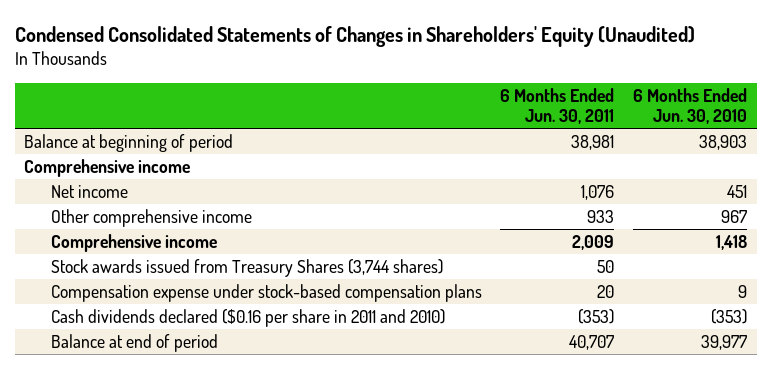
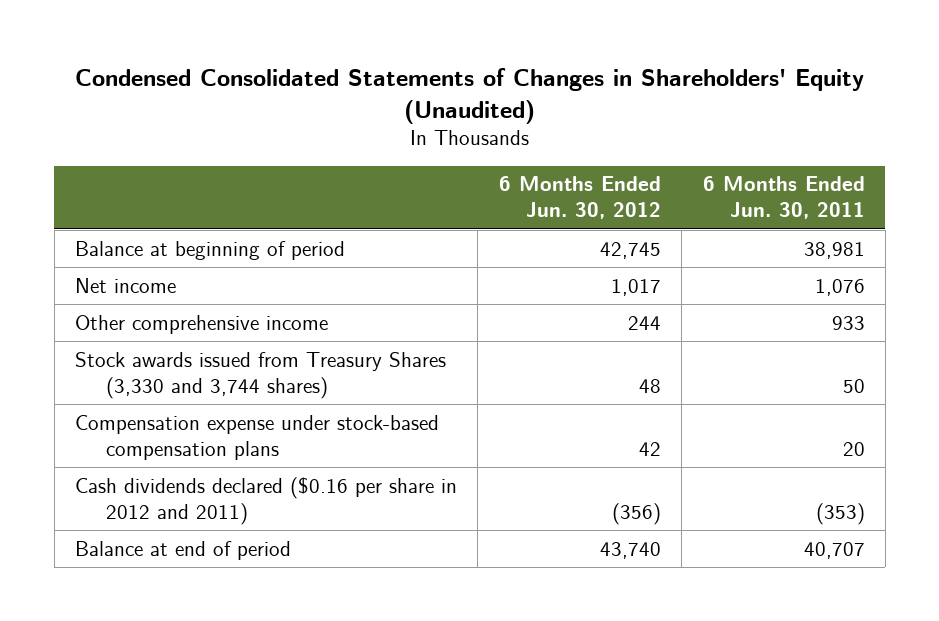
- | 6 Months Ended Jun. 30, 2011 | 6 Months Ended Jun. 30, 2010
+ | 6 Months Ended Jun. 30, 2012 | 6 Months Ended Jun. 30, 2011
- Comprehensive income
- Comprehensive income | 2,009 | 1,418
- Stock awards issued from Treasury Shares (3,744 shares) | 50 |
+ Stock awards issued from Treasury Shares (3,330 and 3,744 shares) | 48 | 50
- Cash dividends declared ($0.16 per share in 2011 and 2010) | (353) | (353)
+ Cash dividends declared ($0.16 per share in 2012 and 2011) | (356) | (353)

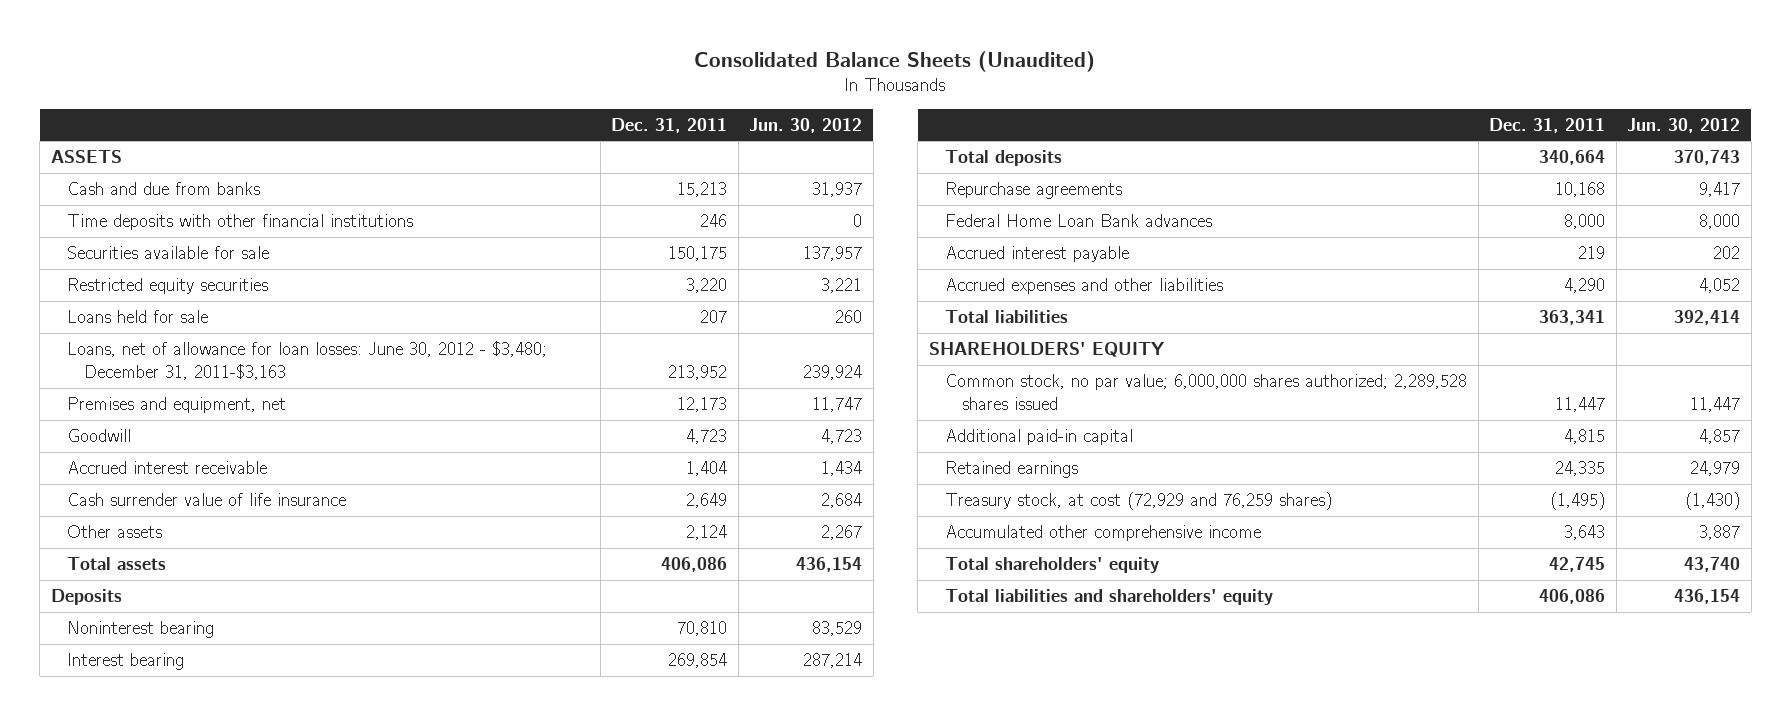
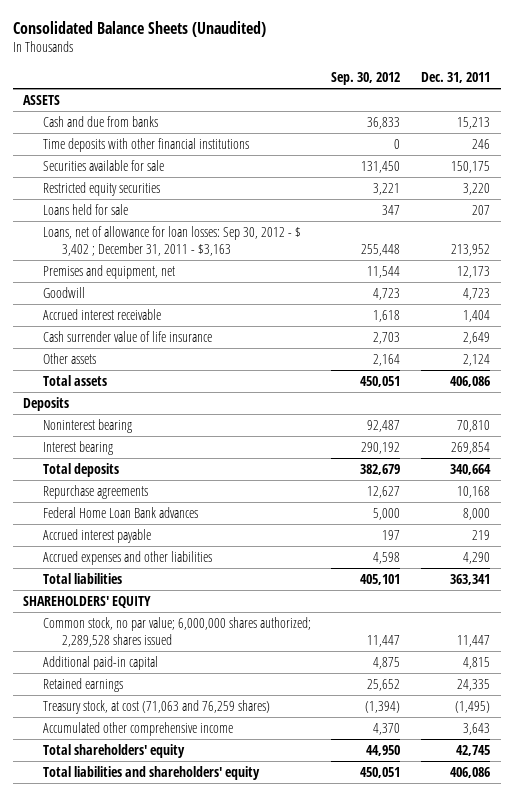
- | Dec. 31, 2011 | Jun. 30, 2012
+ | Sep. 30, 2012 | Dec. 31, 2011
- Loans, net of allowance for loan losses: June 30, 2012 - $3,480; December 31, 2011-$3,163 | 213,952 | 239,924
+ Loans, net of allowance for loan losses: Sep 30, 2012 - $ 3,402 ; December 31, 2011 - $3,163 | 255,448 | 213,952
- Treasury stock, at cost (72,929 and 76,259 shares) | (1,495) | (1,430)
+ Treasury stock, at cost (71,063 and 76,259 shares) | (1,394) | (1,495)

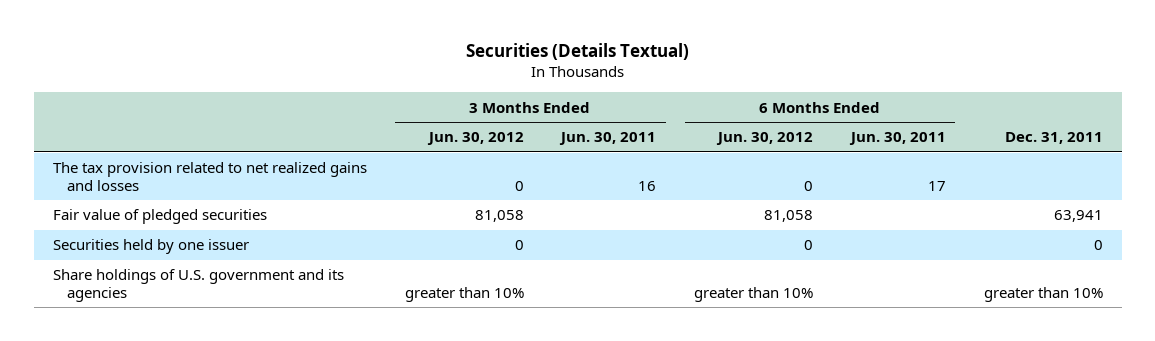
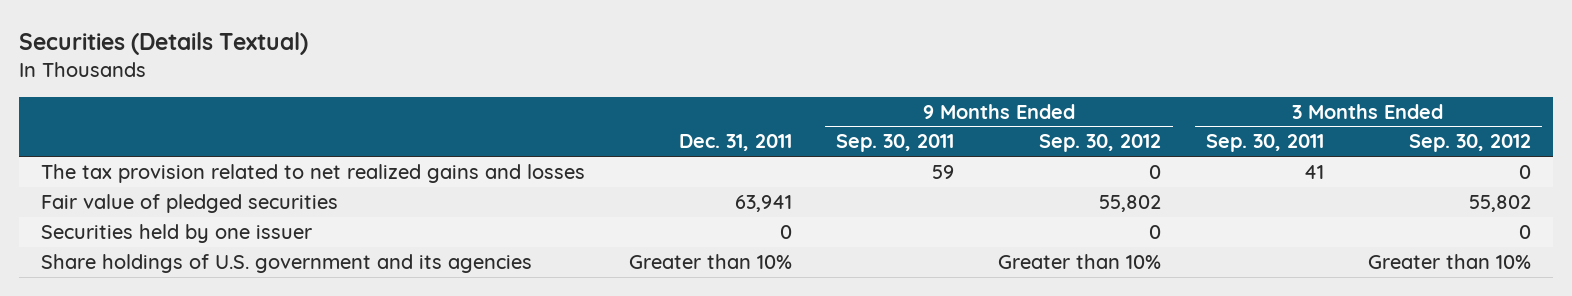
- | 3 Months Ended Jun. 30, 2012 | 3 Months Ended Jun. 30, 2011 | 6 Months Ended Jun. 30, 2012 | 6 Months Ended Jun. 30, 2011 | Dec. 31, 2011
+ | Dec. 31, 2011 | 9 Months Ended Sep. 30, 2011 | 9 Months Ended Sep. 30, 2012 | 3 Months Ended Sep. 30, 2011 | 3 Months Ended Sep. 30, 2012
- Share holdings of U.S. government and its agencies | greater than 10% | | greater than 10% | | greater than 10%
+ Share holdings of U.S. government and its agencies | Greater than 10% | | Greater than 10% | | Greater than 10%

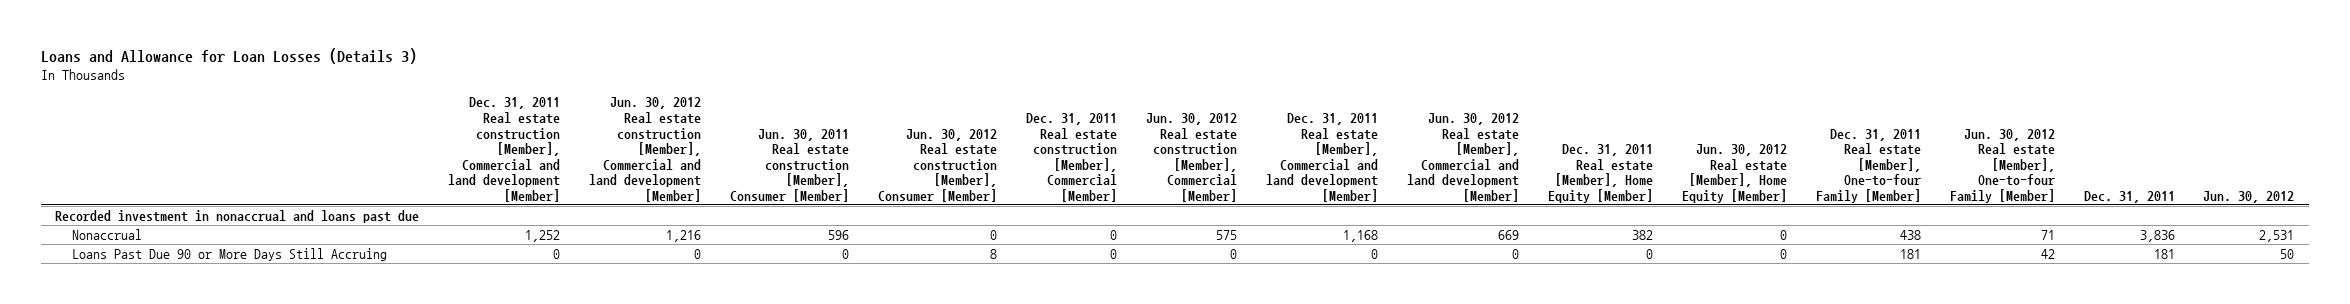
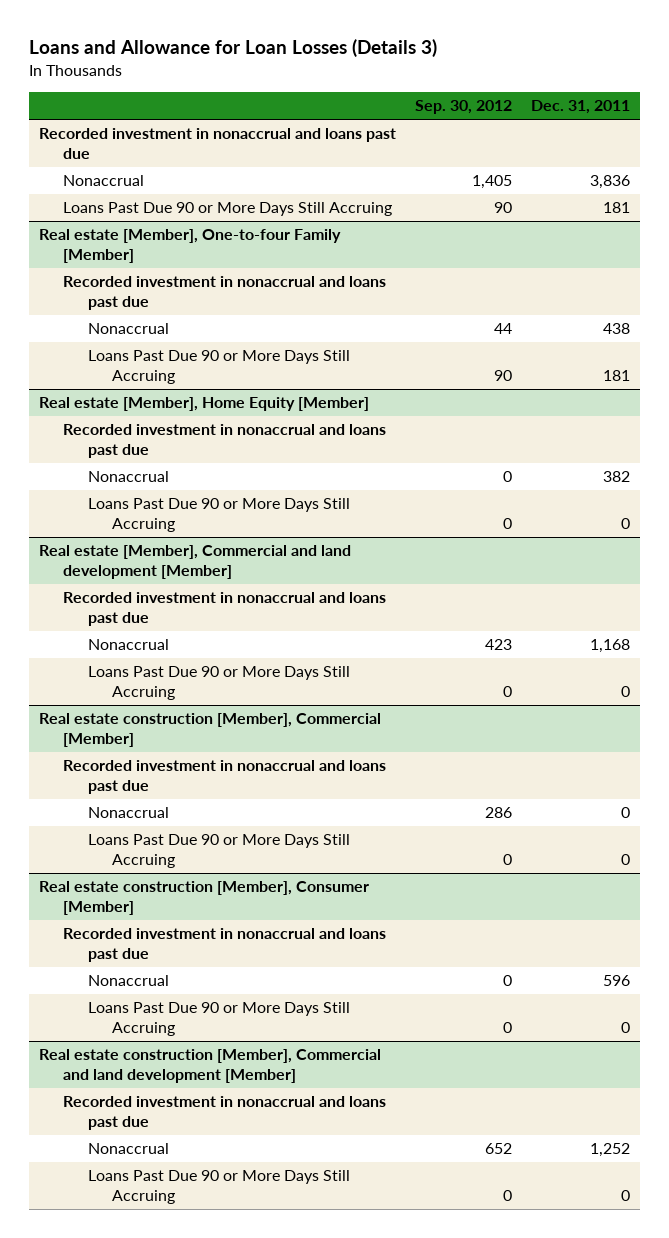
- | Dec. 31, 2011 Real estate construction [Member], Commercial and land development [Member] | Jun. 30, 2012 Real estate construction [Member], Commercial and land development [Member] | Jun. 30, 2011 Real estate construction [Member], Consumer [Member] | Jun. 30, 2012 Real estate construction [Member], Consumer [Member] | Dec. 31, 2011 Real estate construction [Member], Commercial [Member] | Jun. 30, 2012 Real estate construction [Member], Commercial [Member] | Dec. 31, 2011 Real estate [Member], Commercial and land development [Member] | Jun. 30, 2012 Real estate [Member], Commercial and land development [Member] | Dec. 31, 2011 Real estate [Member], Home Equity [Member] | Jun. 30, 2012 Real estate [Member], Home Equity [Member] | Dec. 31, 2011 Real estate [Member], One-to-four Family [Member] | Jun. 30, 2012 Real estate [Member], One-to-four Family [Member] | Dec. 31, 2011 | Jun. 30, 2012
+ | Sep. 30, 2012 | Dec. 31, 2011
+ Real estate [Member], One-to-four Family [Member]
+ Recorded investment in nonaccrual and loans past due
+ Nonaccrual | 44 | 438
+ Loans Past Due 90 or More Days Still Accruing | 90 | 181
+ Real estate [Member], Home Equity [Member]
+ Recorded investment in nonaccrual and loans past due
+ Nonaccrual | 0 | 382
+ Loans Past Due 90 or More Days Still Accruing | 0 | 0
+ Real estate [Member], Commercial and land development [Member]
+ Recorded investment in nonaccrual and loans past due
+ Nonaccrual | 423 | 1,168
+ Loans Past Due 90 or More Days Still Accruing | 0 | 0
+ Real estate construction [Member], Commercial [Member]
+ Recorded investment in nonaccrual and loans past due
+ Nonaccrual | 286 | 0
+ Loans Past Due 90 or More Days Still Accruing | 0 | 0
+ Real estate construction [Member], Consumer [Member]
+ Recorded investment in nonaccrual and loans past due
+ Nonaccrual | 0 | 596
+ Loans Past Due 90 or More Days Still Accruing | 0 | 0
+ Real estate construction [Member], Commercial and land development [Member]
+ Recorded investment in nonaccrual and loans past due
+ Nonaccrual | 652 | 1,252
+ Loans Past Due 90 or More Days Still Accruing | 0 | 0

